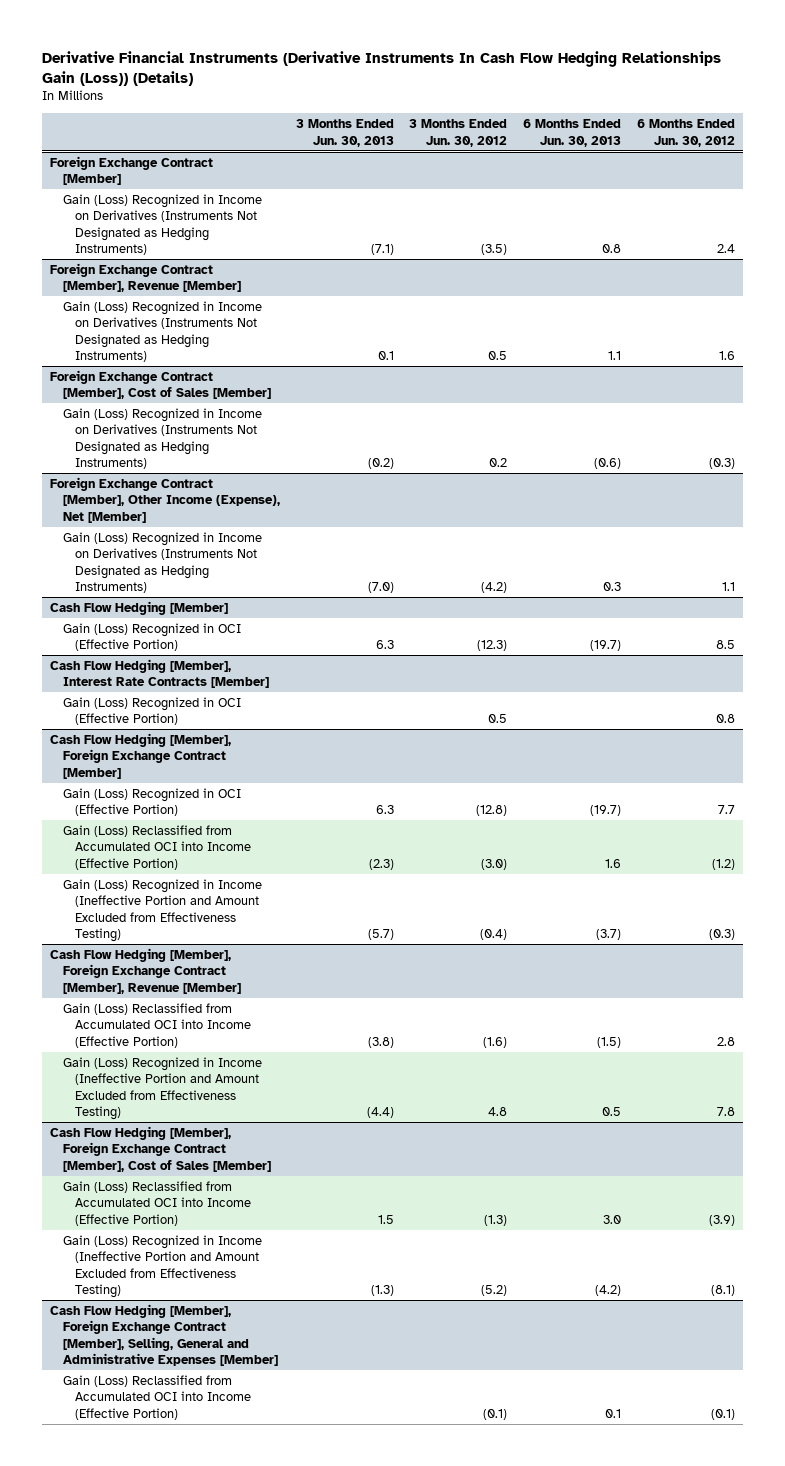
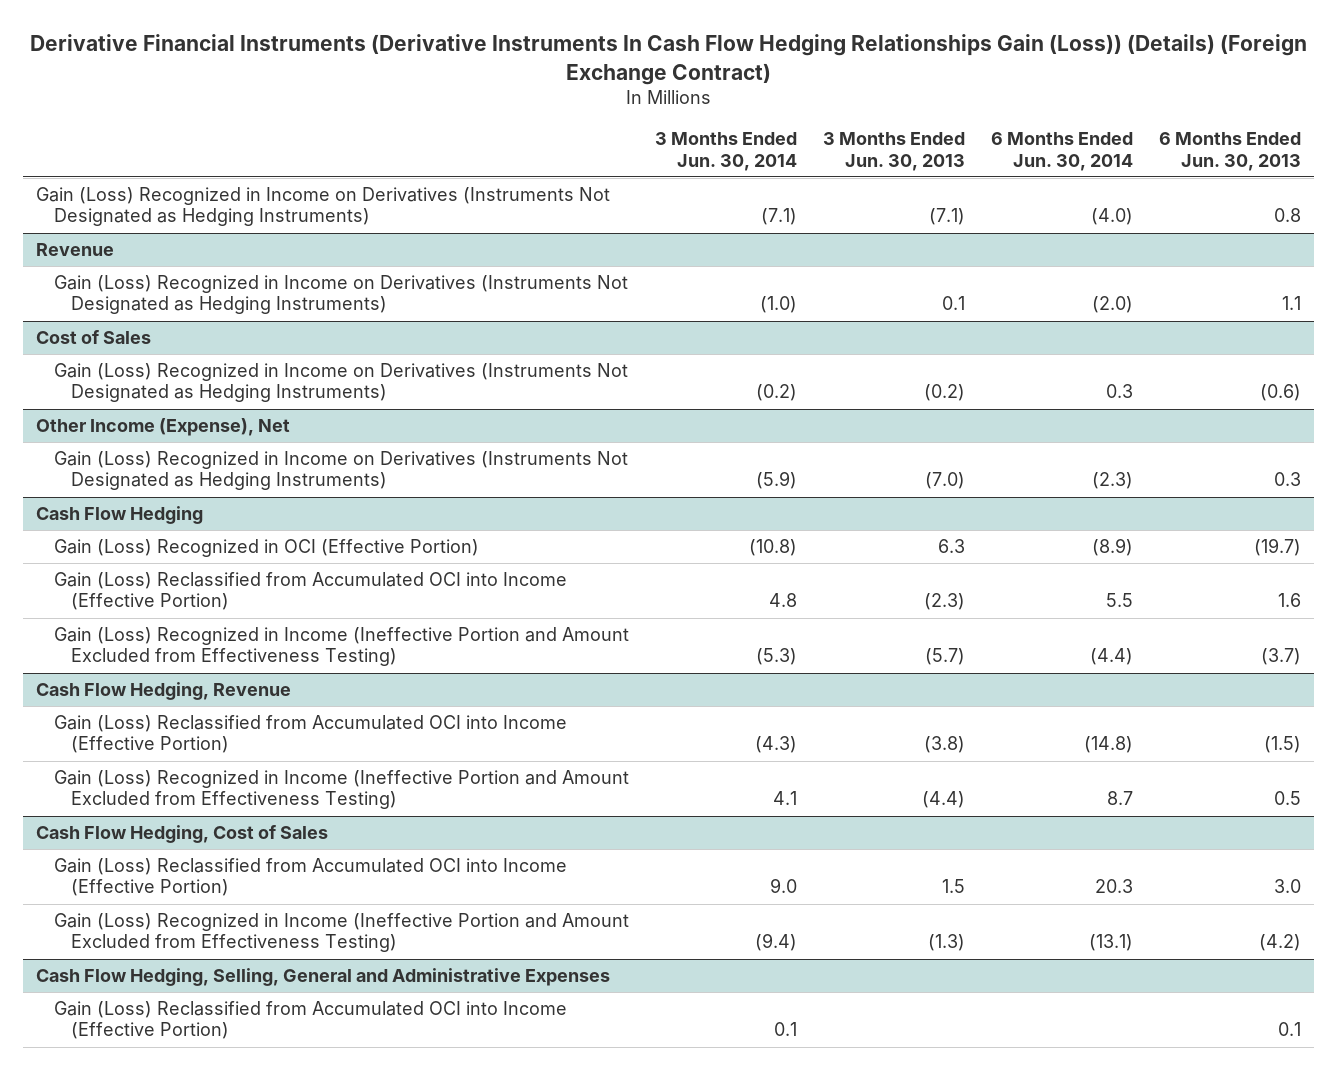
- Derivative Financial Instruments (Derivative Instruments In Cash Flow Hedging Relationships Gain (Loss)) (Details)
+ Derivative Financial Instruments (Derivative Instruments In Cash Flow Hedging Relationships Gain (Loss)) (Details) (Foreign Exchange Contract)
- | 3 Months Ended Jun. 30, 2013 | 3 Months Ended Jun. 30, 2012 | 6 Months Ended Jun. 30, 2013 | 6 Months Ended Jun. 30, 2012
+ | 3 Months Ended Jun. 30, 2014 | 3 Months Ended Jun. 30, 2013 | 6 Months Ended Jun. 30, 2014 | 6 Months Ended Jun. 30, 2013
- Foreign Exchange Contract [Member]
- Foreign Exchange Contract [Member], Revenue [Member]
+ Revenue
- Foreign Exchange Contract [Member], Cost of Sales [Member]
+ Cost of Sales
- Foreign Exchange Contract [Member], Other Income (Expense), Net [Member]
+ Other Income (Expense), Net
- Cash Flow Hedging [Member]
- Gain (Loss) Recognized in OCI (Effective Portion) | 6.3 | (12.3) | (19.7) | 8.5
- Cash Flow Hedging [Member], Interest Rate Contracts [Member]
- Gain (Loss) Recognized in OCI (Effective Portion) | | 0.5 | | 0.8
- Cash Flow Hedging [Member], Foreign Exchange Contract [Member]
+ Cash Flow Hedging
- Cash Flow Hedging [Member], Foreign Exchange Contract [Member], Revenue [Member]
+ Cash Flow Hedging, Revenue
- Cash Flow Hedging [Member], Foreign Exchange Contract [Member], Cost of Sales [Member]
+ Cash Flow Hedging, Cost of Sales
- Cash Flow Hedging [Member], Foreign Exchange Contract [Member], Selling, General and Administrative Expenses [Member]
+ Cash Flow Hedging, Selling, General and Administrative Expenses

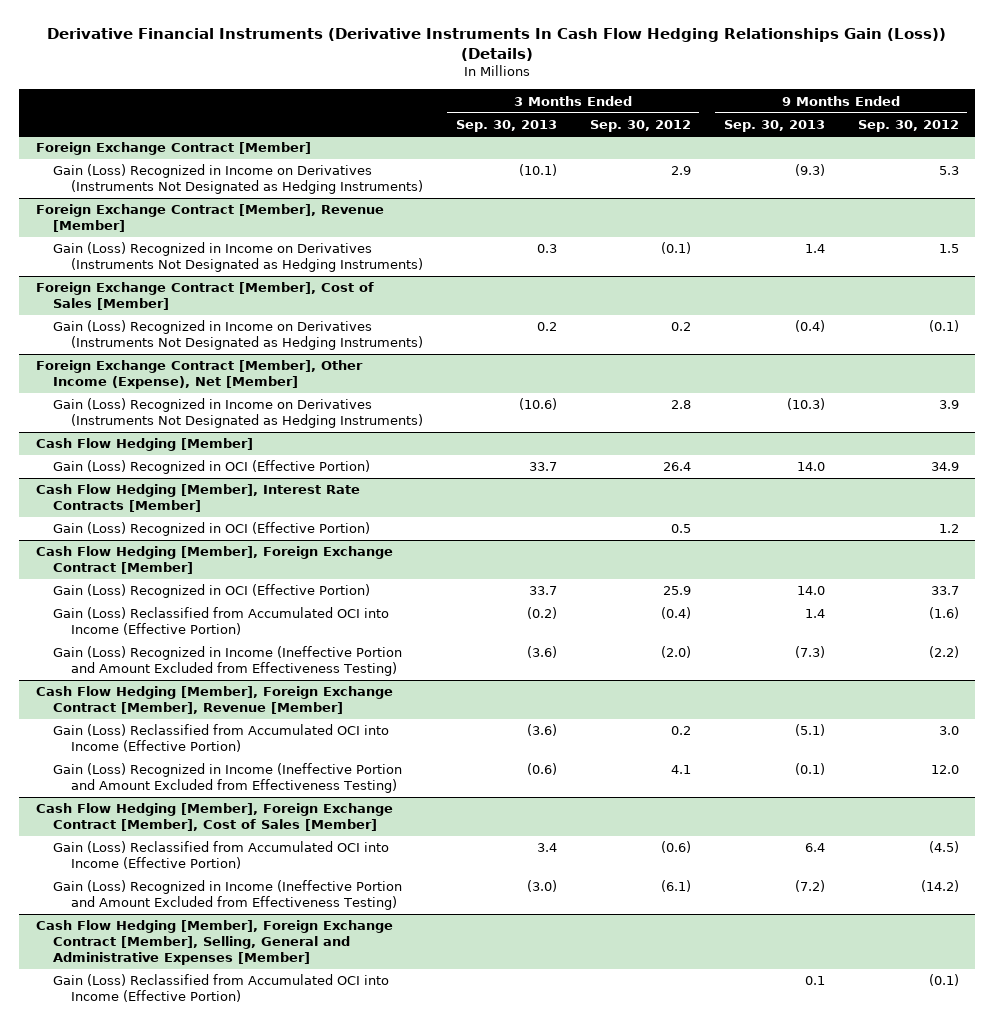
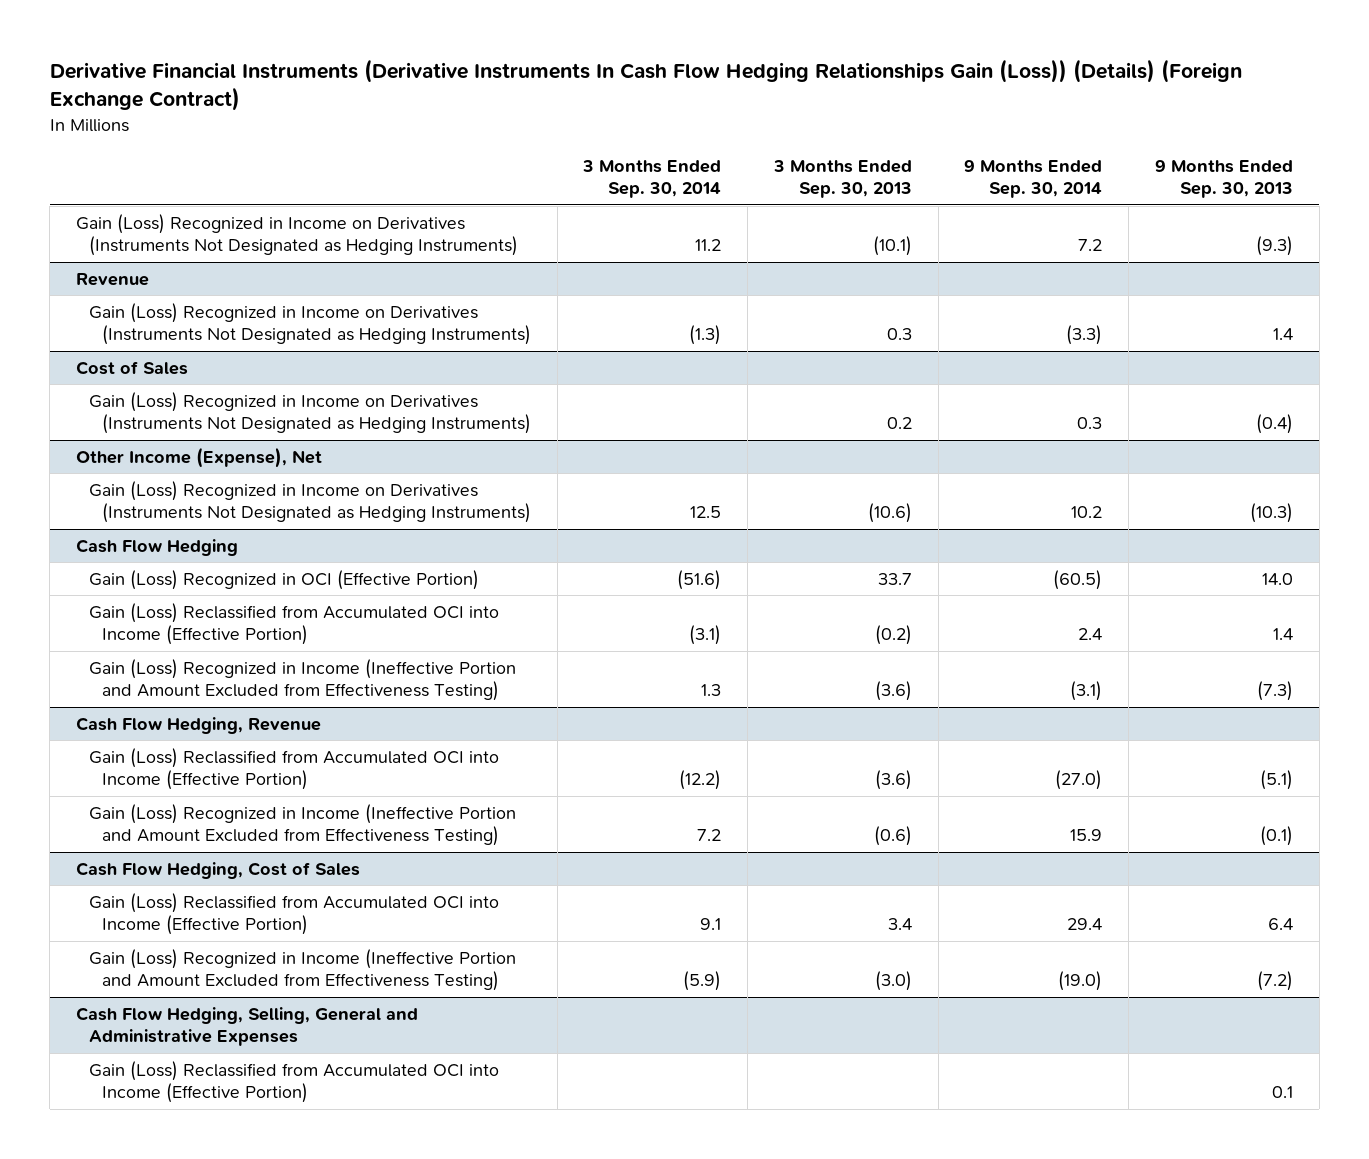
- Derivative Financial Instruments (Derivative Instruments In Cash Flow Hedging Relationships Gain (Loss)) (Details)
+ Derivative Financial Instruments (Derivative Instruments In Cash Flow Hedging Relationships Gain (Loss)) (Details) (Foreign Exchange Contract)
- | 3 Months Ended Sep. 30, 2013 | 3 Months Ended Sep. 30, 2012 | 9 Months Ended Sep. 30, 2013 | 9 Months Ended Sep. 30, 2012
+ | 3 Months Ended Sep. 30, 2014 | 3 Months Ended Sep. 30, 2013 | 9 Months Ended Sep. 30, 2014 | 9 Months Ended Sep. 30, 2013
- Foreign Exchange Contract [Member]
- Foreign Exchange Contract [Member], Revenue [Member]
+ Revenue
- Foreign Exchange Contract [Member], Cost of Sales [Member]
+ Cost of Sales
- Foreign Exchange Contract [Member], Other Income (Expense), Net [Member]
+ Other Income (Expense), Net
- Cash Flow Hedging [Member]
- Gain (Loss) Recognized in OCI (Effective Portion) | 33.7 | 26.4 | 14.0 | 34.9
- Cash Flow Hedging [Member], Interest Rate Contracts [Member]
- Gain (Loss) Recognized in OCI (Effective Portion) | | 0.5 | | 1.2
- Cash Flow Hedging [Member], Foreign Exchange Contract [Member]
+ Cash Flow Hedging
- Cash Flow Hedging [Member], Foreign Exchange Contract [Member], Revenue [Member]
+ Cash Flow Hedging, Revenue
- Cash Flow Hedging [Member], Foreign Exchange Contract [Member], Cost of Sales [Member]
+ Cash Flow Hedging, Cost of Sales
- Cash Flow Hedging [Member], Foreign Exchange Contract [Member], Selling, General and Administrative Expenses [Member]
+ Cash Flow Hedging, Selling, General and Administrative Expenses

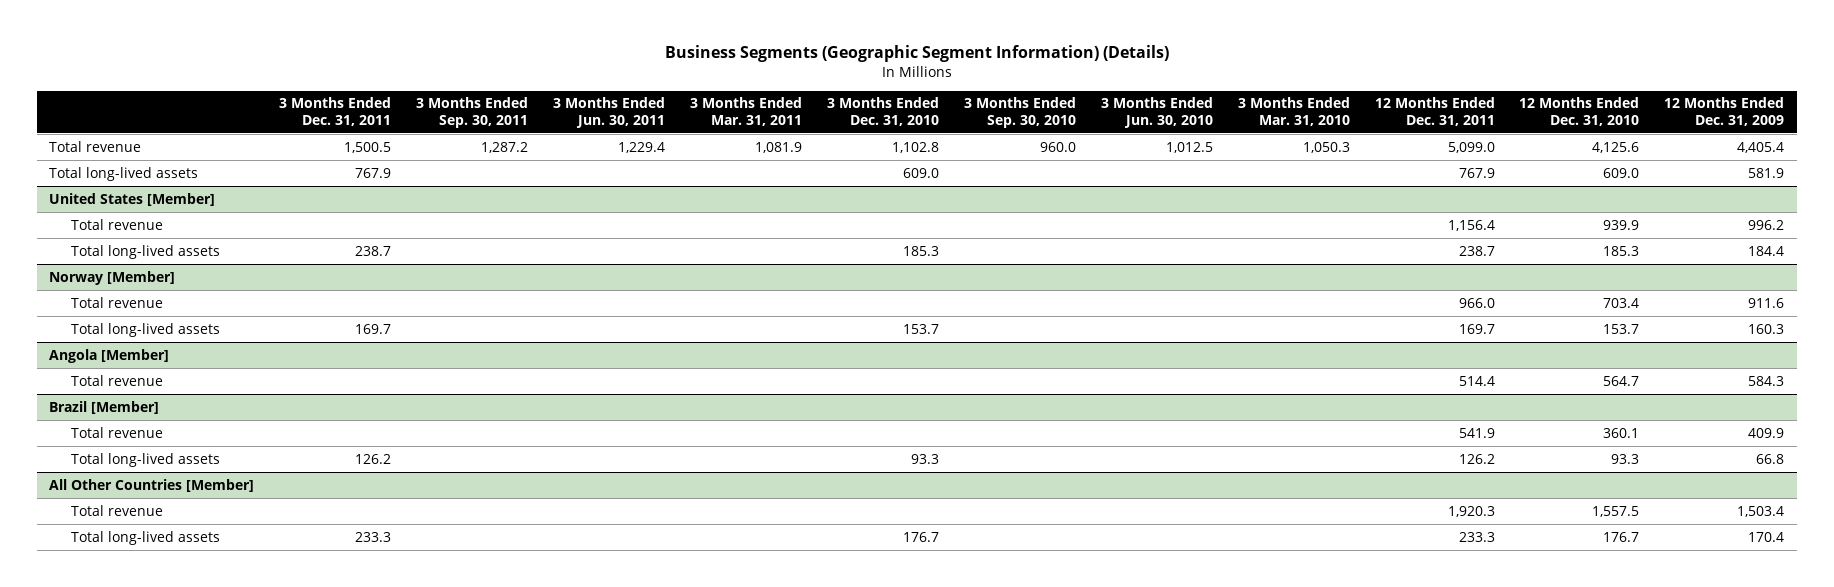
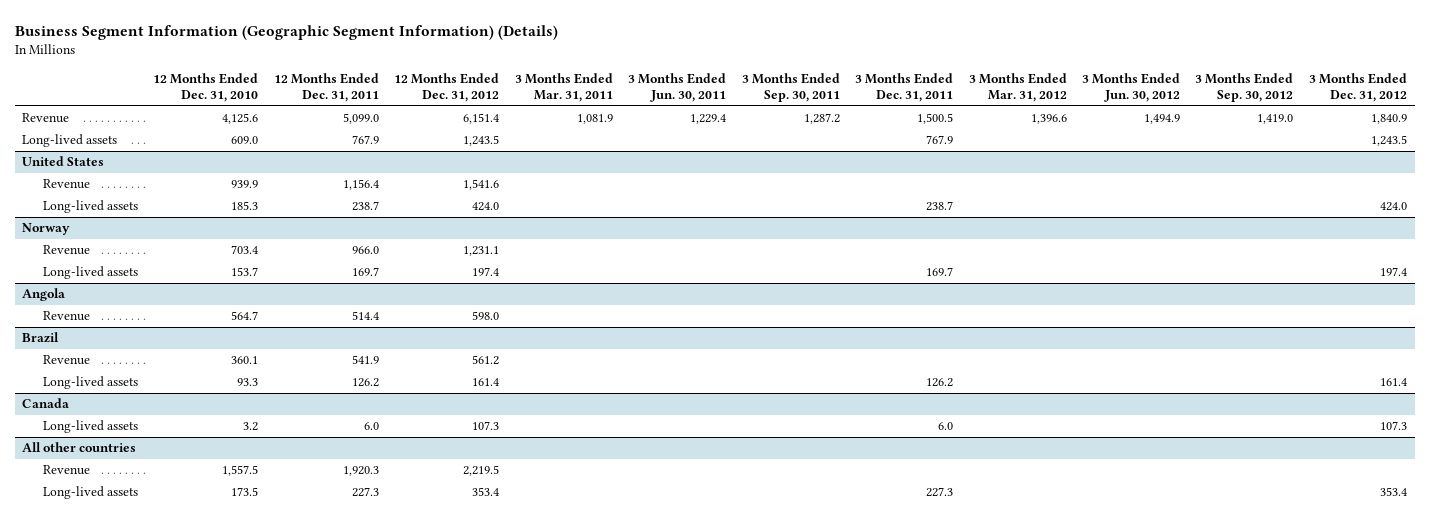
- Business Segments (Geographic Segment Information) (Details)
+ Business Segment Information (Geographic Segment Information) (Details)
- | 3 Months Ended Dec. 31, 2011 | 3 Months Ended Sep. 30, 2011 | 3 Months Ended Jun. 30, 2011 | 3 Months Ended Mar. 31, 2011 | 3 Months Ended Dec. 31, 2010 | 3 Months Ended Sep. 30, 2010 | 3 Months Ended Jun. 30, 2010 | 3 Months Ended Mar. 31, 2010 | 12 Months Ended Dec. 31, 2011 | 12 Months Ended Dec. 31, 2010 | 12 Months Ended Dec. 31, 2009
+ | 12 Months Ended Dec. 31, 2010 | 12 Months Ended Dec. 31, 2011 | 12 Months Ended Dec. 31, 2012 | 3 Months Ended Mar. 31, 2011 | 3 Months Ended Jun. 30, 2011 | 3 Months Ended Sep. 30, 2011 | 3 Months Ended Dec. 31, 2011 | 3 Months Ended Mar. 31, 2012 | 3 Months Ended Jun. 30, 2012 | 3 Months Ended Sep. 30, 2012 | 3 Months Ended Dec. 31, 2012
- Total revenue | 1,500.5 | 1,287.2 | 1,229.4 | 1,081.9 | 1,102.8 | 960.0 | 1,012.5 | 1,050.3 | 5,099.0 | 4,125.6 | 4,405.4
- Total long-lived assets | 767.9 | | | | 609.0 | | | | 767.9 | 609.0 | 581.9
- United States [Member]
- Total revenue | | | | | | | | | 1,156.4 | 939.9 | 996.2
- Total long-lived assets | 238.7 | | | | 185.3 | | | | 238.7 | 185.3 | 184.4
- Norway [Member]
- Total revenue | | | | | | | | | 966.0 | 703.4 | 911.6
- Total long-lived assets | 169.7 | | | | 153.7 | | | | 169.7 | 153.7 | 160.3
- Angola [Member]
- Total revenue | | | | | | | | | 514.4 | 564.7 | 584.3
- Brazil [Member]
- Total revenue | | | | | | | | | 541.9 | 360.1 | 409.9
- Total long-lived assets | 126.2 | | | | 93.3 | | | | 126.2 | 93.3 | 66.8
- All Other Countries [Member]
- Total revenue | | | | | | | | | 1,920.3 | 1,557.5 | 1,503.4
- Total long-lived assets | 233.3 | | | | 176.7 | | | | 233.3 | 176.7 | 170.4
+ Revenue | 4,125.6 | 5,099.0 | 6,151.4 | 1,081.9 | 1,229.4 | 1,287.2 | 1,500.5 | 1,396.6 | 1,494.9 | 1,419.0 | 1,840.9
+ Long-lived assets | 609.0 | 767.9 | 1,243.5 | | | | 767.9 | | | | 1,243.5
+ United States
+ Revenue | 939.9 | 1,156.4 | 1,541.6 | | | | | | | |
+ Long-lived assets | 185.3 | 238.7 | 424.0 | | | | 238.7 | | | | 424.0
+ Norway
+ Revenue | 703.4 | 966.0 | 1,231.1 | | | | | | | |
+ Long-lived assets | 153.7 | 169.7 | 197.4 | | | | 169.7 | | | | 197.4
+ Angola
+ Revenue | 564.7 | 514.4 | 598.0 | | | | | | | |
+ Brazil
+ Revenue | 360.1 | 541.9 | 561.2 | | | | | | | |
+ Long-lived assets | 93.3 | 126.2 | 161.4 | | | | 126.2 | | | | 161.4
+ Canada
+ Long-lived assets | 3.2 | 6.0 | 107.3 | | | | 6.0 | | | | 107.3
+ All other countries
+ Revenue | 1,557.5 | 1,920.3 | 2,219.5 | | | | | | | |
+ Long-lived assets | 173.5 | 227.3 | 353.4 | | | | 227.3 | | | | 353.4

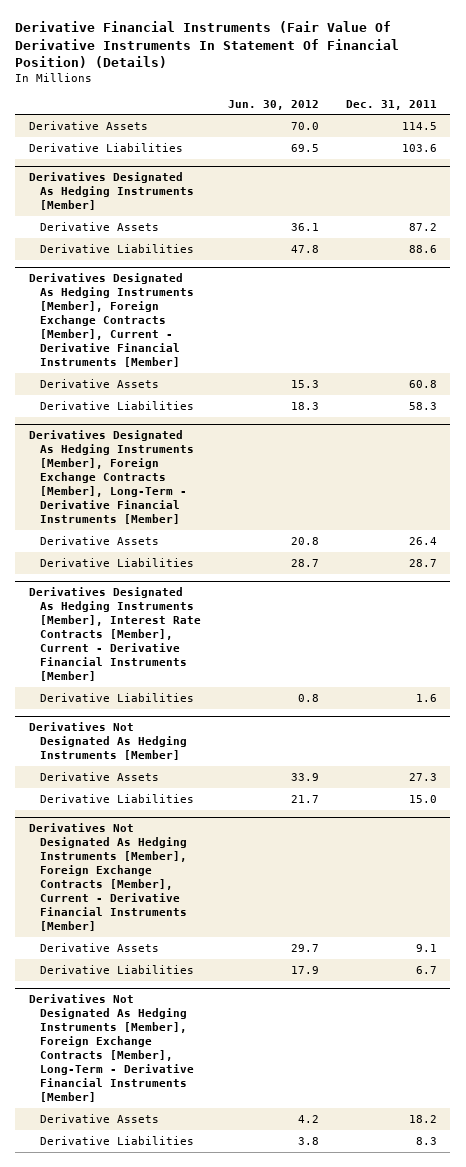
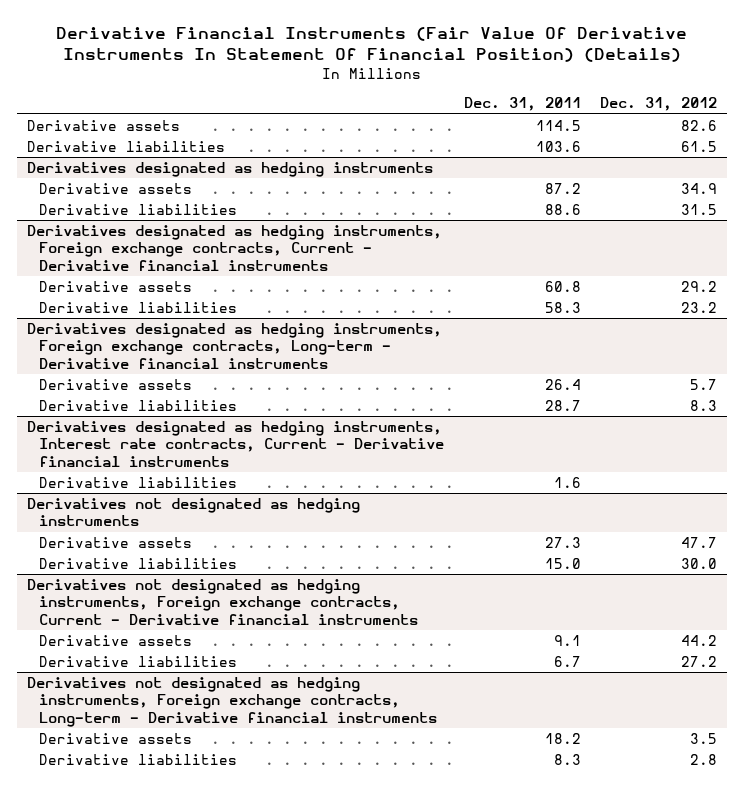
- | Jun. 30, 2012 | Dec. 31, 2011
+ | Dec. 31, 2011 | Dec. 31, 2012
- Derivative Assets | 70.0 | 114.5
- Derivative Liabilities | 69.5 | 103.6
- Derivatives Designated As Hedging Instruments [Member]
- Derivative Assets | 36.1 | 87.2
- Derivative Liabilities | 47.8 | 88.6
- Derivatives Designated As Hedging Instruments [Member], Foreign Exchange Contracts [Member], Current - Derivative Financial Instruments [Member]
- Derivative Assets | 15.3 | 60.8
- Derivative Liabilities | 18.3 | 58.3
- Derivatives Designated As Hedging Instruments [Member], Foreign Exchange Contracts [Member], Long-Term - Derivative Financial Instruments [Member]
- Derivative Assets | 20.8 | 26.4
- Derivative Liabilities | 28.7 | 28.7
- Derivatives Designated As Hedging Instruments [Member], Interest Rate Contracts [Member], Current - Derivative Financial Instruments [Member]
- Derivative Liabilities | 0.8 | 1.6
- Derivatives Not Designated As Hedging Instruments [Member]
- Derivative Assets | 33.9 | 27.3
- Derivative Liabilities | 21.7 | 15.0
- Derivatives Not Designated As Hedging Instruments [Member], Foreign Exchange Contracts [Member], Current - Derivative Financial Instruments [Member]
- Derivative Assets | 29.7 | 9.1
- Derivative Liabilities | 17.9 | 6.7
- Derivatives Not Designated As Hedging Instruments [Member], Foreign Exchange Contracts [Member], Long-Term - Derivative Financial Instruments [Member]
- Derivative Assets | 4.2 | 18.2
- Derivative Liabilities | 3.8 | 8.3
+ Derivative assets | 114.5 | 82.6
+ Derivative liabilities | 103.6 | 61.5
+ Derivatives designated as hedging instruments
+ Derivative assets | 87.2 | 34.9
+ Derivative liabilities | 88.6 | 31.5
+ Derivatives designated as hedging instruments, Foreign exchange contracts, Current - Derivative financial instruments
+ Derivative assets | 60.8 | 29.2
+ Derivative liabilities | 58.3 | 23.2
+ Derivatives designated as hedging instruments, Foreign exchange contracts, Long-term - Derivative financial instruments
+ Derivative assets | 26.4 | 5.7
+ Derivative liabilities | 28.7 | 8.3
+ Derivatives designated as hedging instruments, Interest rate contracts, Current - Derivative financial instruments
+ Derivative liabilities | 1.6 |
+ Derivatives not designated as hedging instruments
+ Derivative assets | 27.3 | 47.7
+ Derivative liabilities | 15.0 | 30.0
+ Derivatives not designated as hedging instruments, Foreign exchange contracts, Current - Derivative financial instruments
+ Derivative assets | 9.1 | 44.2
+ Derivative liabilities | 6.7 | 27.2
+ Derivatives not designated as hedging instruments, Foreign exchange contracts, Long-term - Derivative financial instruments
+ Derivative assets | 18.2 | 3.5
+ Derivative liabilities | 8.3 | 2.8

